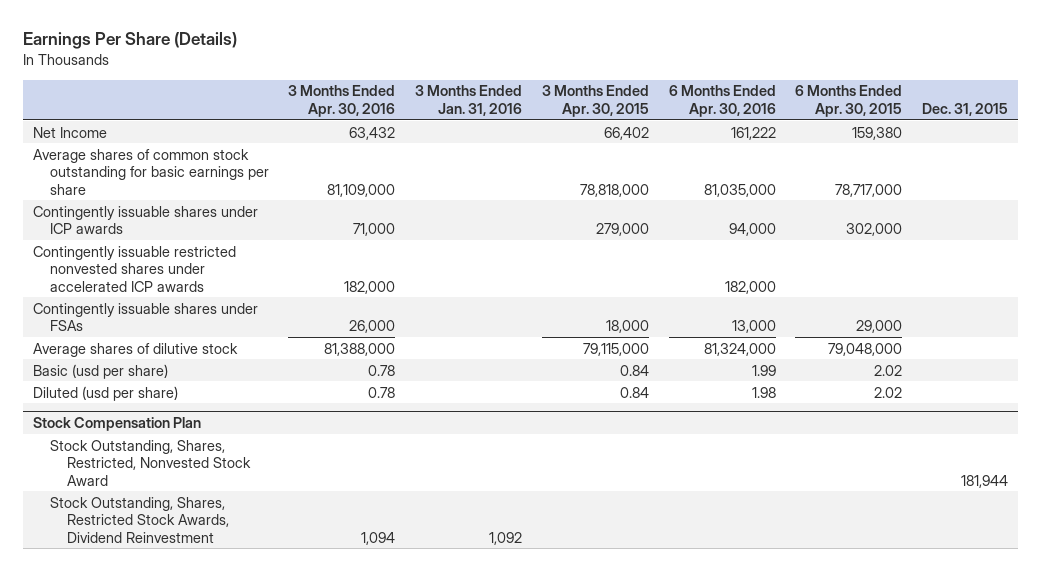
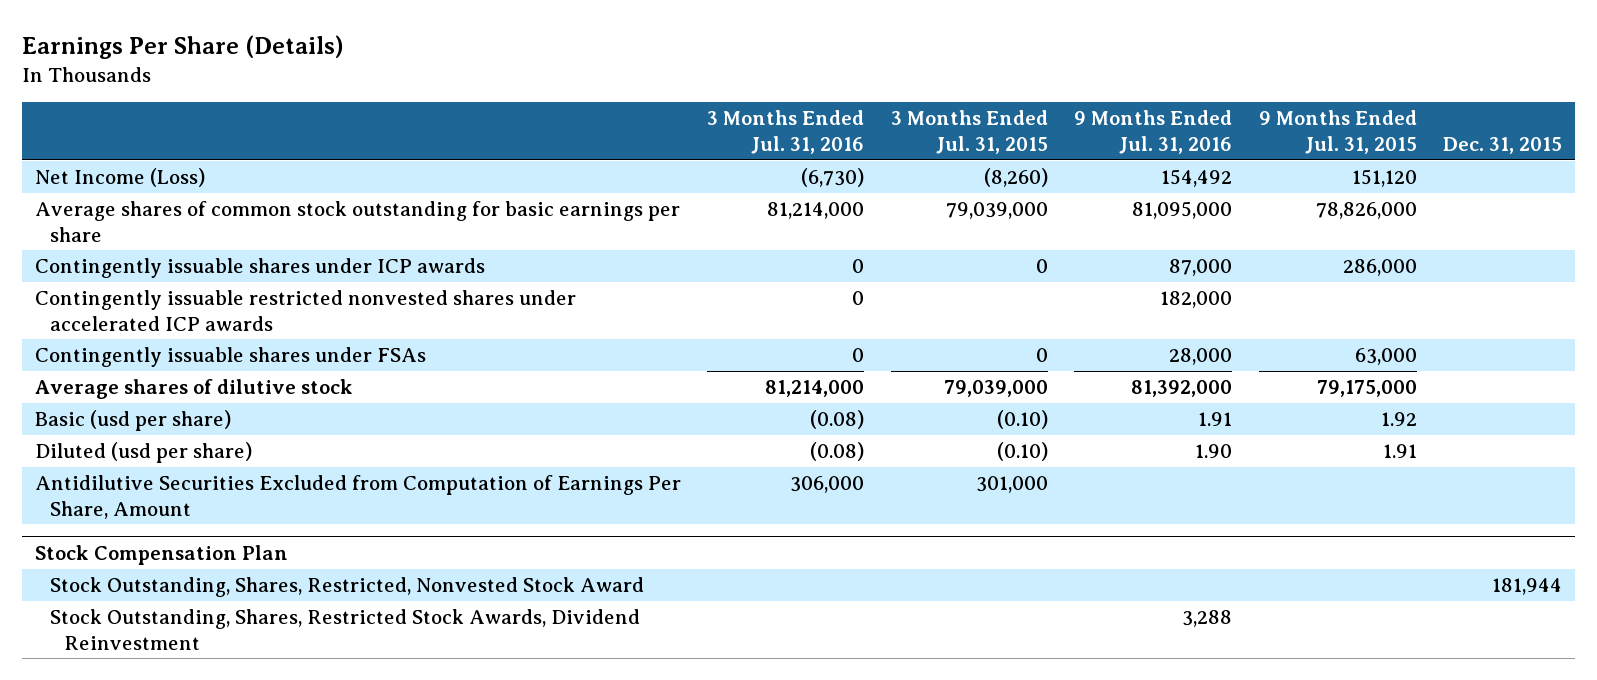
- | 3 Months Ended Apr. 30, 2016 | 3 Months Ended Jan. 31, 2016 | 3 Months Ended Apr. 30, 2015 | 6 Months Ended Apr. 30, 2016 | 6 Months Ended Apr. 30, 2015 | Dec. 31, 2015
+ | 3 Months Ended Jul. 31, 2016 | 3 Months Ended Jul. 31, 2015 | 9 Months Ended Jul. 31, 2016 | 9 Months Ended Jul. 31, 2015 | Dec. 31, 2015
- Net Income | 63,432 | | 66,402 | 161,222 | 159,380 |
+ Net Income (Loss) | (6,730) | (8,260) | 154,492 | 151,120 |
+ Antidilutive Securities Excluded from Computation of Earnings Per Share, Amount | 306,000 | 301,000 | | |

